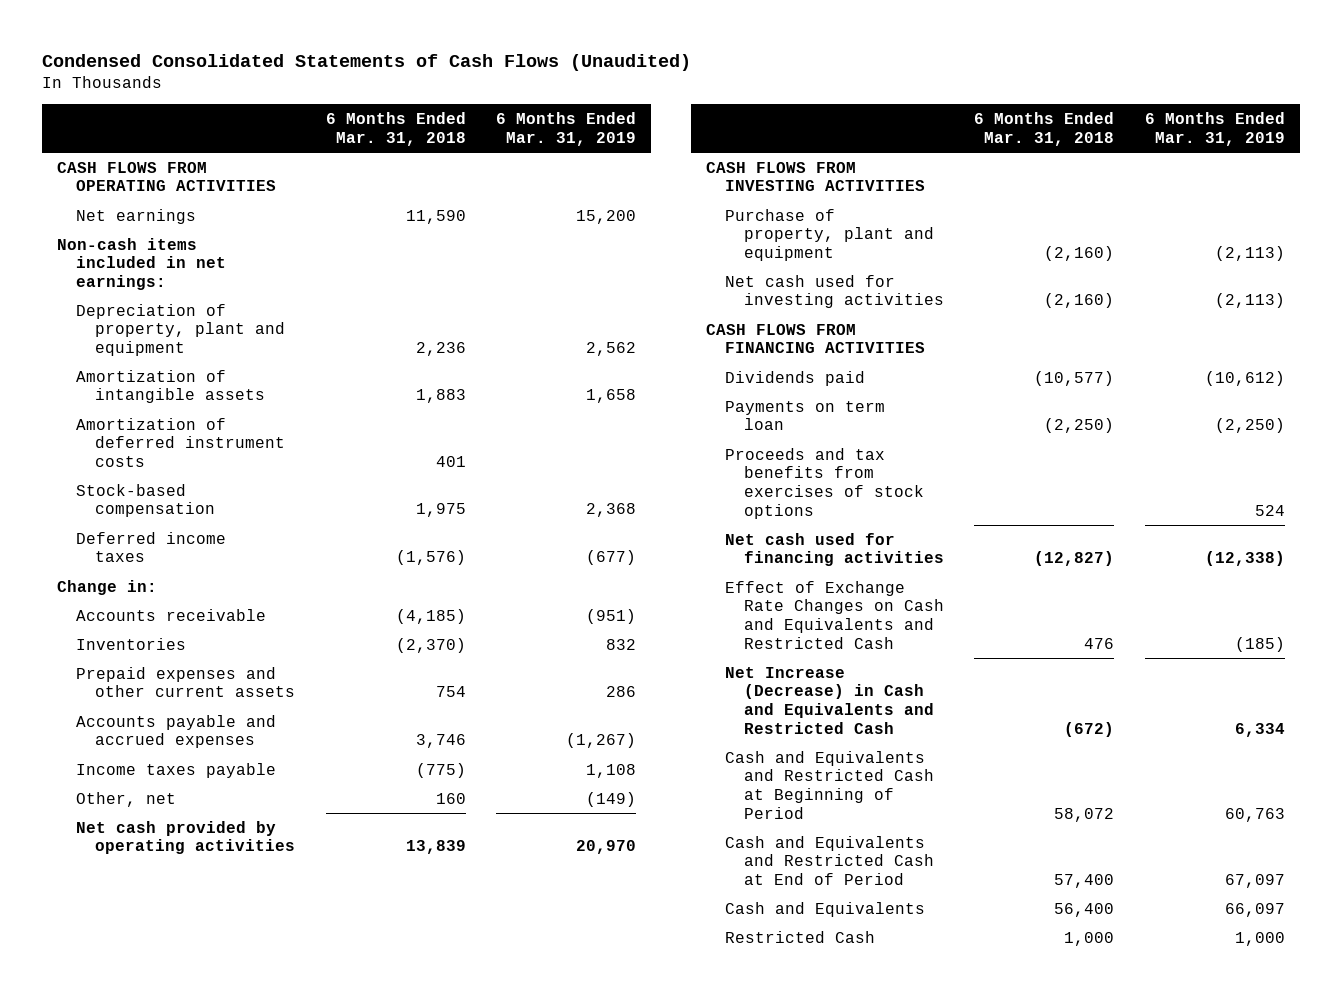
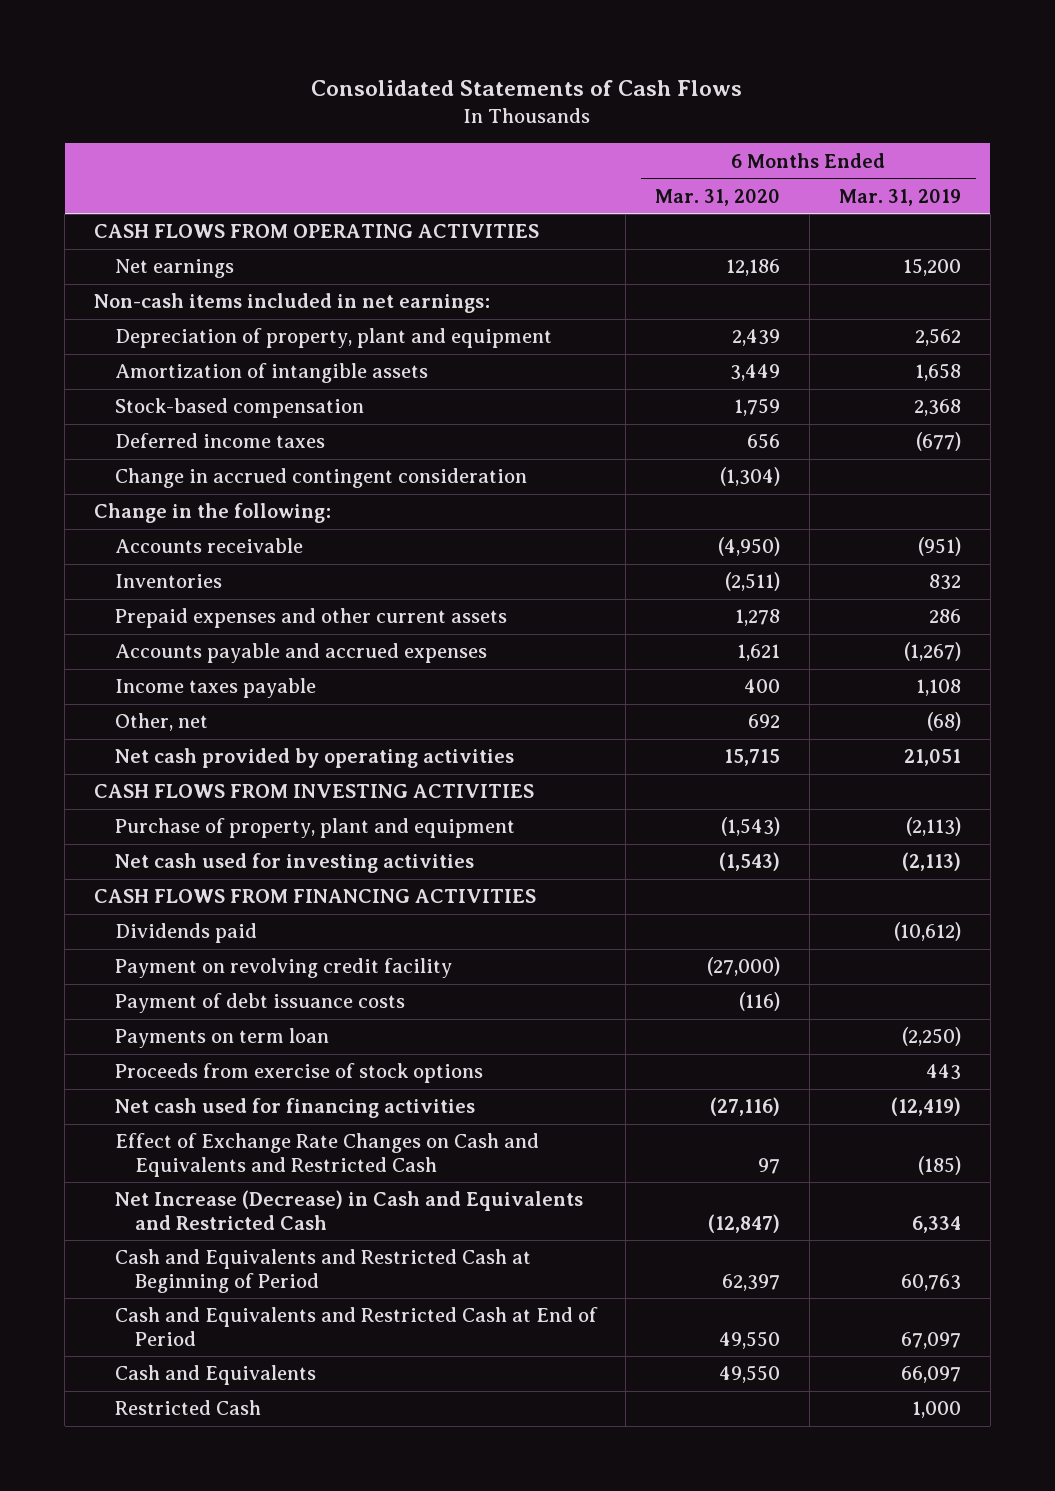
- Condensed Consolidated Statements of Cash Flows (Unaudited)
+ Consolidated Statements of Cash Flows
- | 6 Months Ended Mar. 31, 2018 | 6 Months Ended Mar. 31, 2019
+ | 6 Months Ended Mar. 31, 2020 | 6 Months Ended Mar. 31, 2019
- Amortization of deferred instrument costs | 401 |
- Change in:
+ Change in accrued contingent consideration | (1,304) |
+ Change in the following:
- Other, net | 160 | (149)
- Net cash provided by operating activities | 13,839 | 20,970
+ Other, net | 692 | (68)
+ Net cash provided by operating activities | 15,715 | 21,051
+ Payment on revolving credit facility | (27,000) |
+ Payment of debt issuance costs | (116) |
- Proceeds and tax benefits from exercises of stock options | | 524
- Net cash used for financing activities | (12,827) | (12,338)
+ Proceeds from exercise of stock options | | 443
+ Net cash used for financing activities | (27,116) | (12,419)

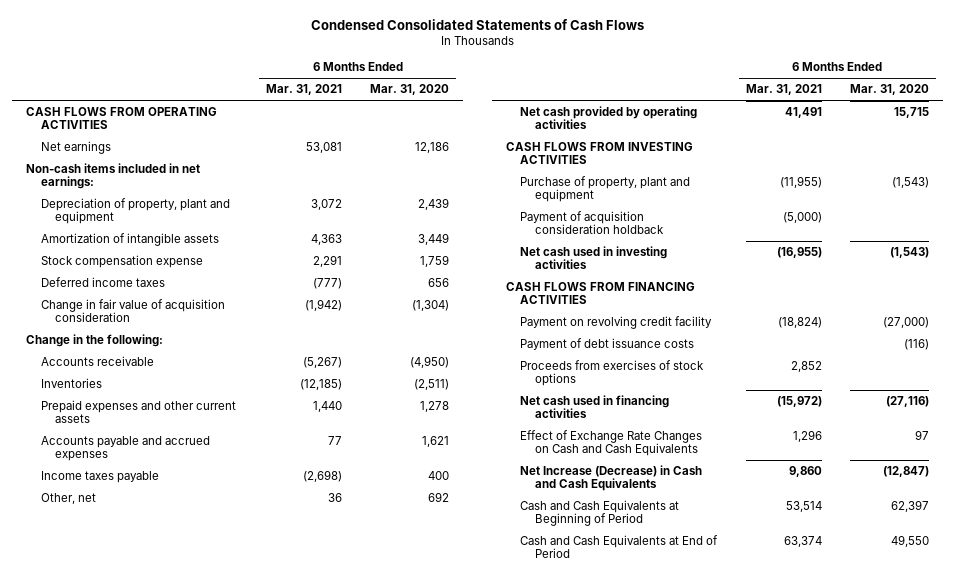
- Consolidated Statements of Cash Flows
+ Condensed Consolidated Statements of Cash Flows
- | 6 Months Ended Mar. 31, 2020 | 6 Months Ended Mar. 31, 2019
+ | 6 Months Ended Mar. 31, 2021 | 6 Months Ended Mar. 31, 2020
- Stock-based compensation | 1,759 | 2,368
+ Stock compensation expense | 2,291 | 1,759
- Change in accrued contingent consideration | (1,304) |
+ Change in fair value of acquisition consideration | (1,942) | (1,304)
- Net cash used for investing activities | (1,543) | (2,113)
+ Payment of acquisition consideration holdback | (5,000) |
+ Net cash used in investing activities | (16,955) | (1,543)
- Dividends paid | | (10,612)
- Payments on term loan | | (2,250)
- Proceeds from exercise of stock options | | 443
- Net cash used for financing activities | (27,116) | (12,419)
- Effect of Exchange Rate Changes on Cash and Equivalents and Restricted Cash | 97 | (185)
- Net Increase (Decrease) in Cash and Equivalents and Restricted Cash | (12,847) | 6,334
- Cash and Equivalents and Restricted Cash at Beginning of Period | 62,397 | 60,763
- Cash and Equivalents and Restricted Cash at End of Period | 49,550 | 67,097
- Cash and Equivalents | 49,550 | 66,097
- Restricted Cash | | 1,000
+ Proceeds from exercises of stock options | 2,852 |
+ Net cash used in financing activities | (15,972) | (27,116)
+ Effect of Exchange Rate Changes on Cash and Cash Equivalents | 1,296 | 97
+ Net Increase (Decrease) in Cash and Cash Equivalents | 9,860 | (12,847)
+ Cash and Cash Equivalents at Beginning of Period | 53,514 | 62,397
+ Cash and Cash Equivalents at End of Period | 63,374 | 49,550

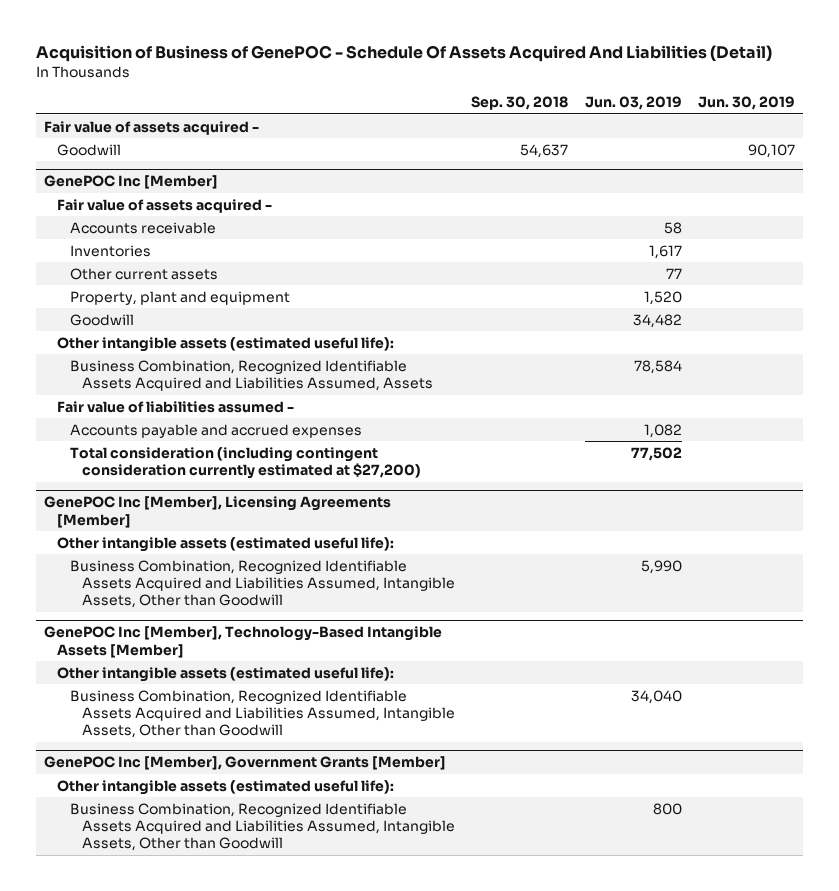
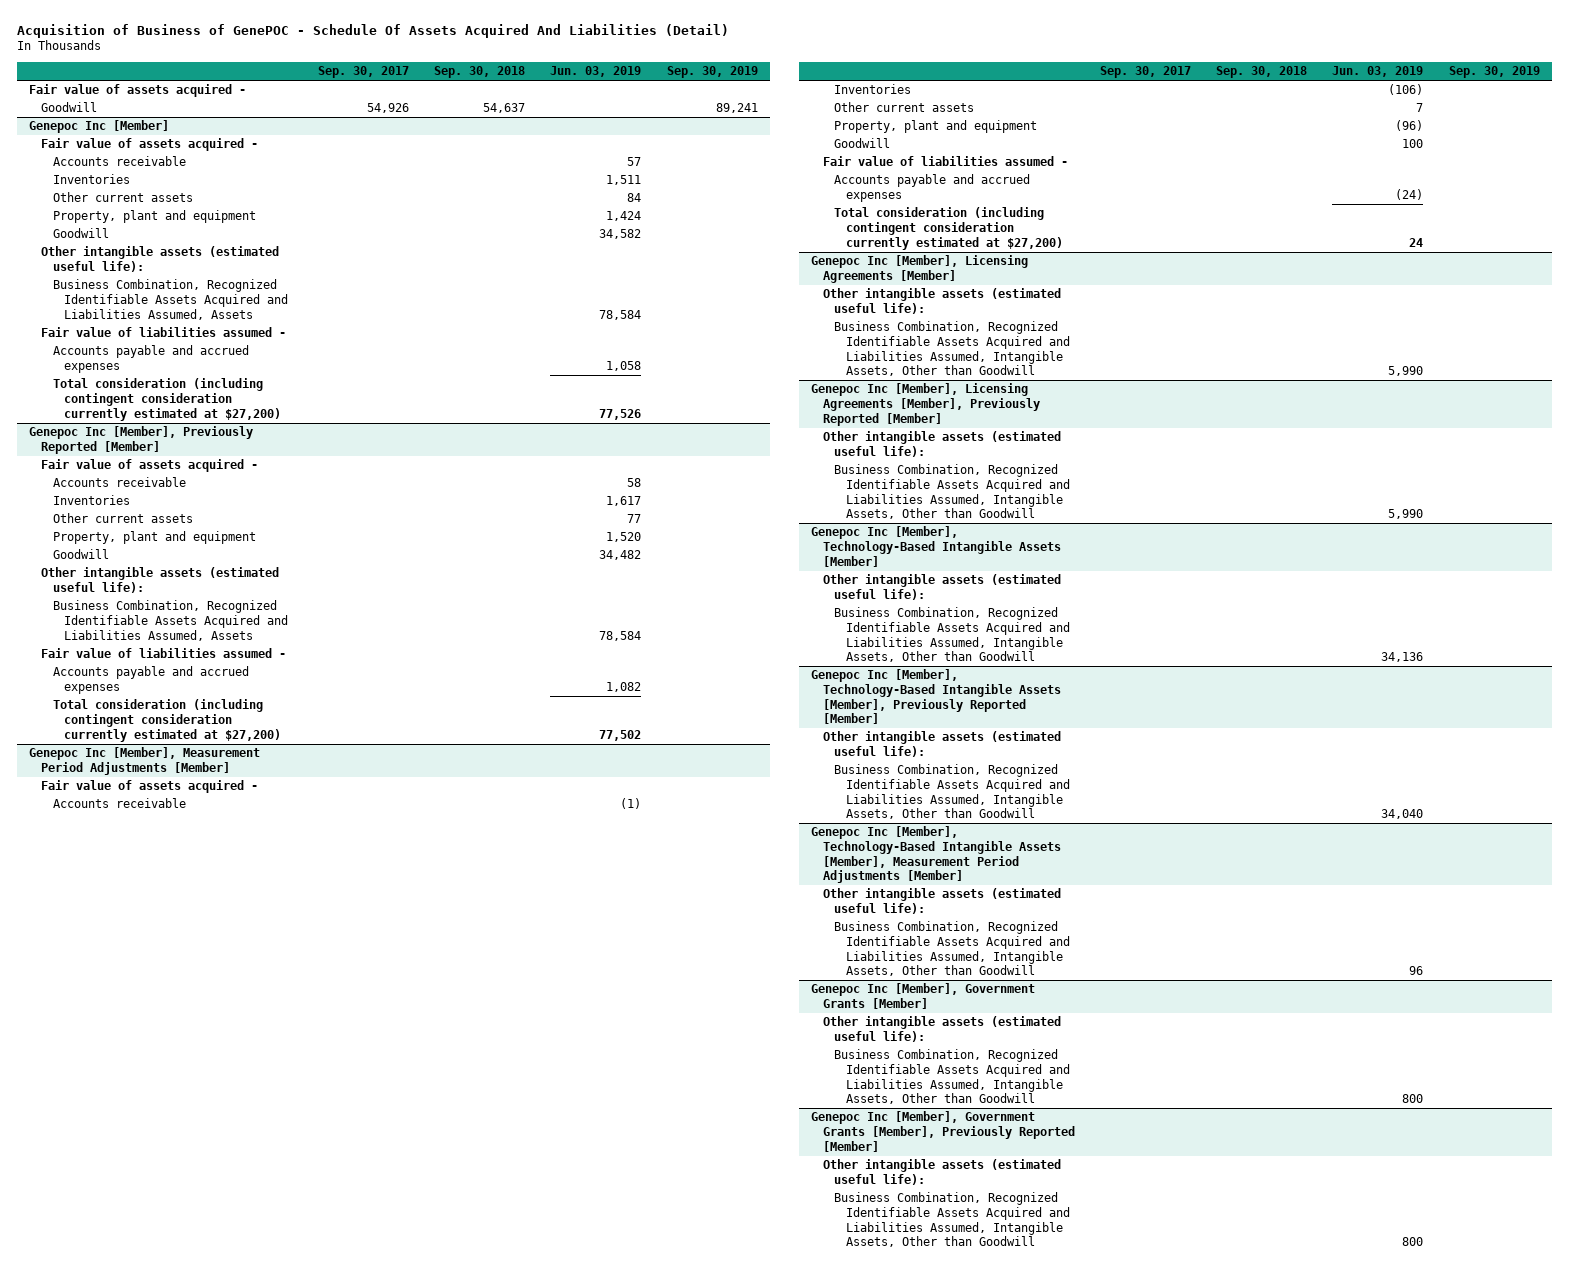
- | Sep. 30, 2018 | Jun. 03, 2019 | Jun. 30, 2019
+ | Sep. 30, 2017 | Sep. 30, 2018 | Jun. 03, 2019 | Sep. 30, 2019
- GenePOC Inc [Member]
+ Genepoc Inc [Member]
+ Accounts receivable | | | 57 |
+ Inventories | | | 1,511 |
+ Other current assets | | | 84 |
+ Property, plant and equipment | | | 1,424 |
+ Goodwill | | | 34,582 |
+ Other intangible assets (estimated useful life):
+ Business Combination, Recognized Identifiable Assets Acquired and Liabilities Assumed, Assets | | | 78,584 |
+ Fair value of liabilities assumed -
+ Accounts payable and accrued expenses | | | 1,058 |
+ Total consideration (including contingent consideration currently estimated at $27,200) | | | 77,526 |
+ Genepoc Inc [Member], Previously Reported [Member]
+ Fair value of assets acquired -
- GenePOC Inc [Member], Licensing Agreements [Member]
+ Genepoc Inc [Member], Measurement Period Adjustments [Member]
+ Fair value of assets acquired -
+ Accounts receivable | | | (1) |
+ Inventories | | | (106) |
+ Other current assets | | | 7 |
+ Property, plant and equipment | | | (96) |
+ Goodwill | | | 100 |
+ Fair value of liabilities assumed -
+ Accounts payable and accrued expenses | | | (24) |
+ Total consideration (including contingent consideration currently estimated at $27,200) | | | 24 |
+ Genepoc Inc [Member], Licensing Agreements [Member]
- GenePOC Inc [Member], Technology-Based Intangible Assets [Member]
+ Genepoc Inc [Member], Licensing Agreements [Member], Previously Reported [Member]
+ Business Combination, Recognized Identifiable Assets Acquired and Liabilities Assumed, Intangible Assets, Other than Goodwill | | | 5,990 |
+ Genepoc Inc [Member], Technology-Based Intangible Assets [Member]
+ Other intangible assets (estimated useful life):
+ Business Combination, Recognized Identifiable Assets Acquired and Liabilities Assumed, Intangible Assets, Other than Goodwill | | | 34,136 |
+ Genepoc Inc [Member], Technology-Based Intangible Assets [Member], Previously Reported [Member]
+ Other intangible assets (estimated useful life):
- GenePOC Inc [Member], Government Grants [Member]
+ Genepoc Inc [Member], Technology-Based Intangible Assets [Member], Measurement Period Adjustments [Member]
+ Business Combination, Recognized Identifiable Assets Acquired and Liabilities Assumed, Intangible Assets, Other than Goodwill | | | 96 |
+ Genepoc Inc [Member], Government Grants [Member]
+ Other intangible assets (estimated useful life):
+ Genepoc Inc [Member], Government Grants [Member], Previously Reported [Member]
+ Other intangible assets (estimated useful life):
+ Business Combination, Recognized Identifiable Assets Acquired and Liabilities Assumed, Intangible Assets, Other than Goodwill | | | 800 |

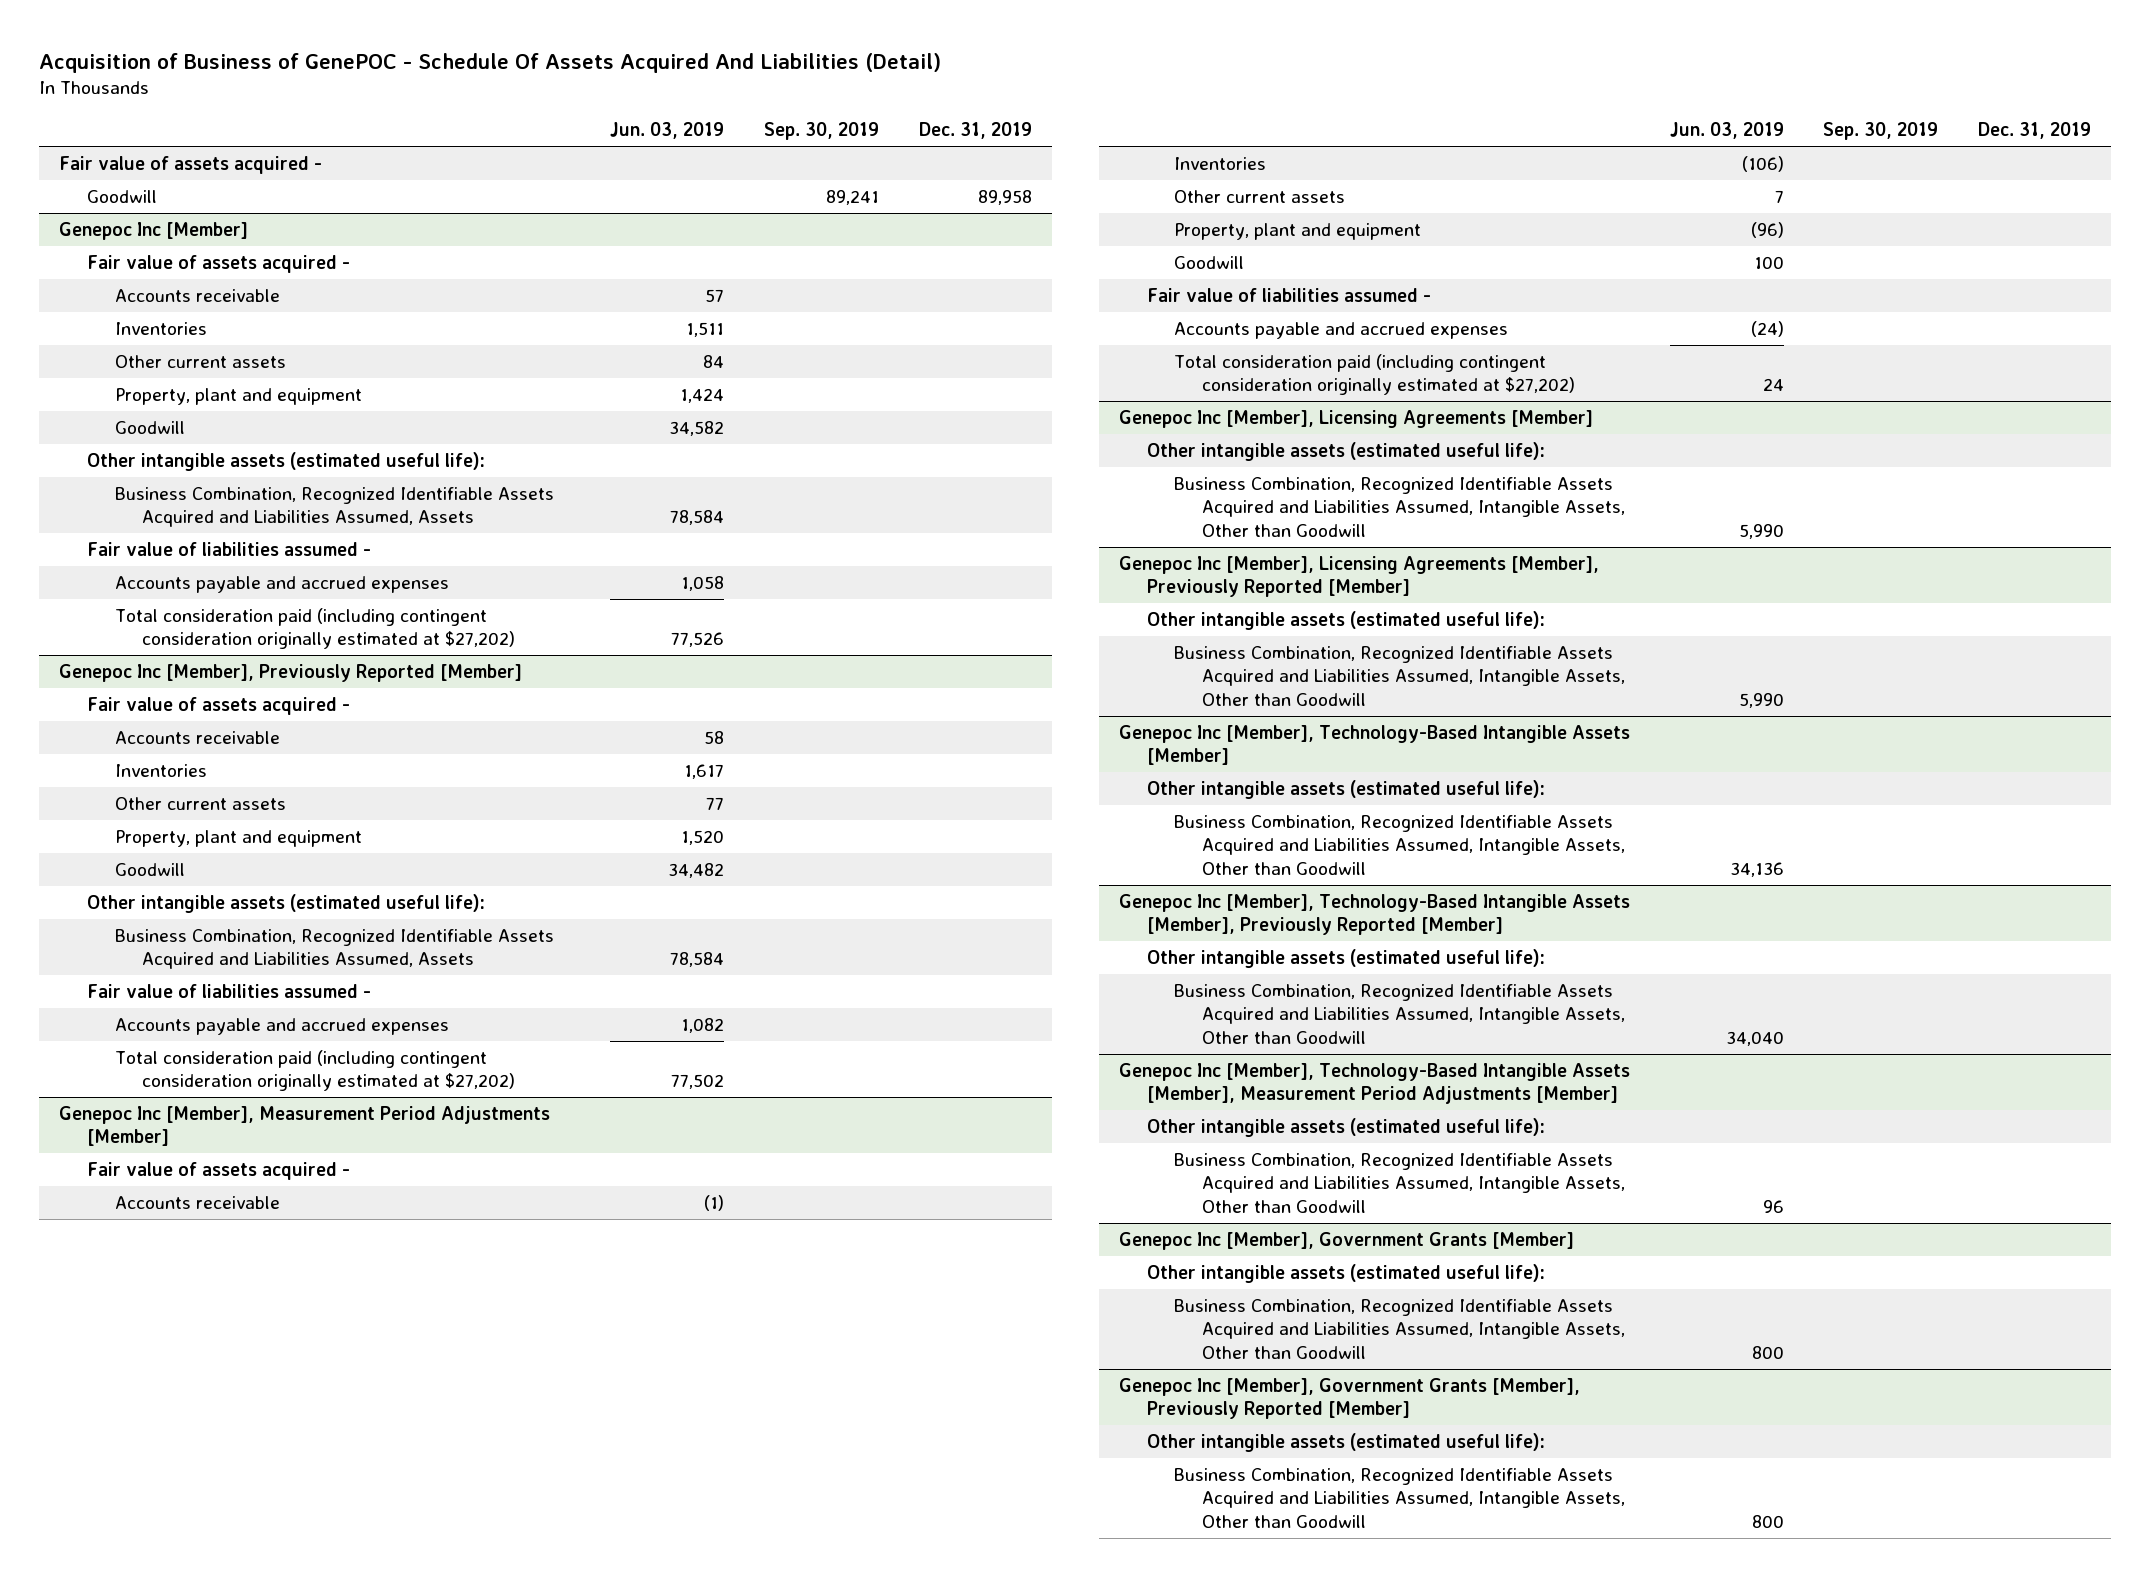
- | Sep. 30, 2017 | Sep. 30, 2018 | Jun. 03, 2019 | Sep. 30, 2019
+ | Jun. 03, 2019 | Sep. 30, 2019 | Dec. 31, 2019
@ Genepoc Inc [Member]
- Total consideration (including contingent consideration currently estimated at $27,200) | | | 77,526 |
+ Total consideration paid (including contingent consideration originally estimated at $27,202) | 77,526 | |
@ Genepoc Inc [Member], Previously Reported [Member]
- Total consideration (including contingent consideration currently estimated at $27,200) | | | 77,502 |
+ Total consideration paid (including contingent consideration originally estimated at $27,202) | 77,502 | |
@ Genepoc Inc [Member], Measurement Period Adjustments [Member]
- Total consideration (including contingent consideration currently estimated at $27,200) | | | 24 |
+ Total consideration paid (including contingent consideration originally estimated at $27,202) | 24 | |

